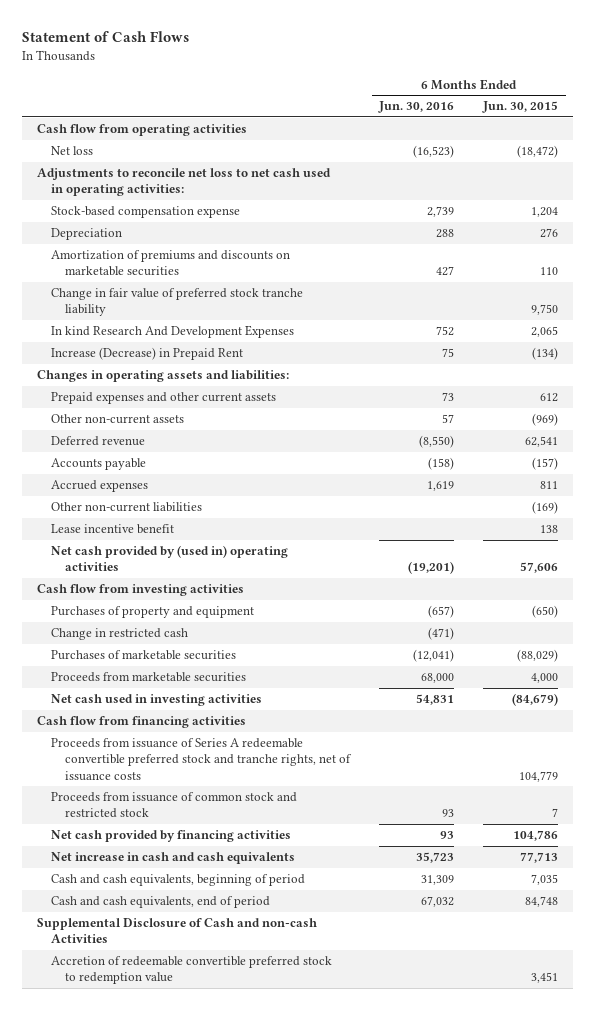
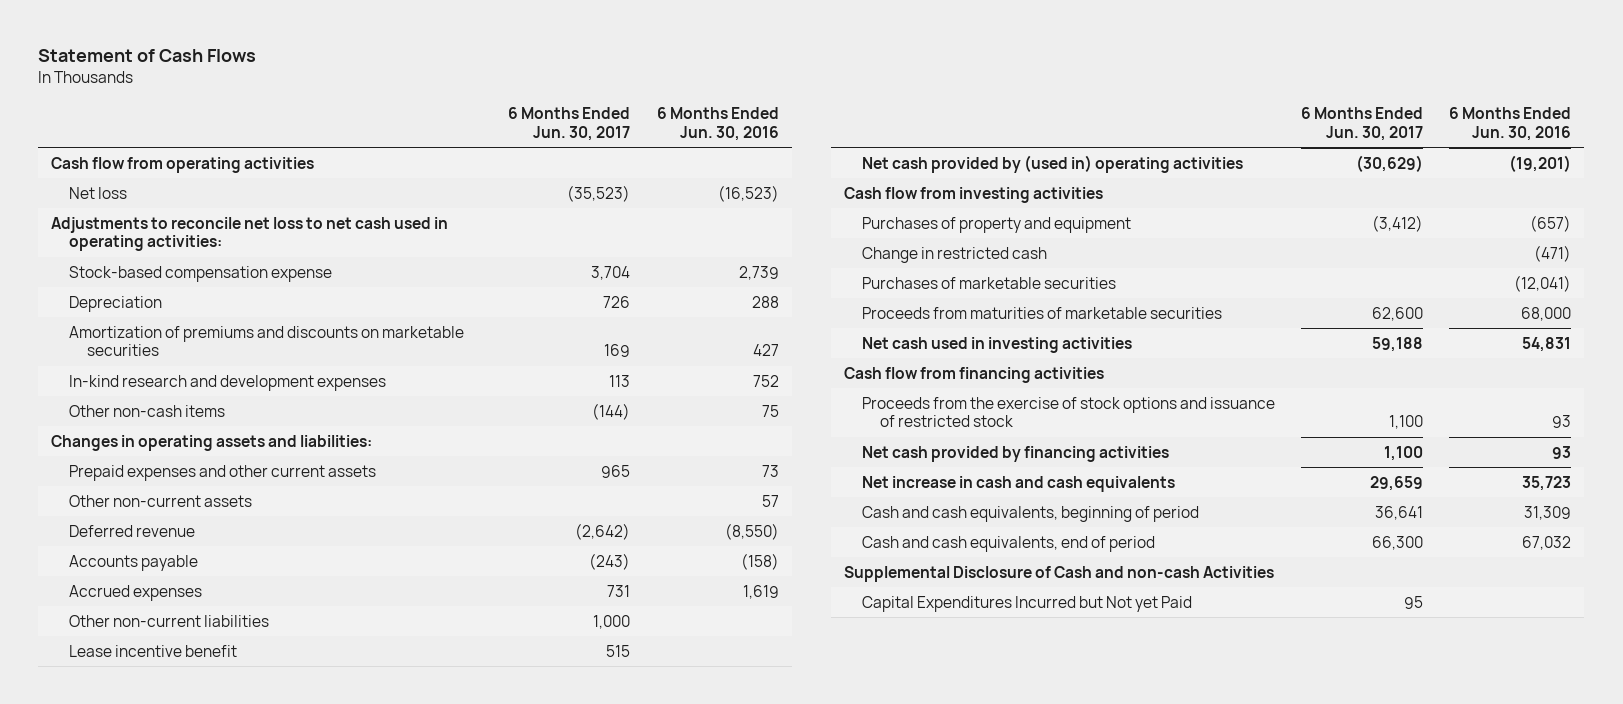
- | 6 Months Ended Jun. 30, 2016 | 6 Months Ended Jun. 30, 2015
+ | 6 Months Ended Jun. 30, 2017 | 6 Months Ended Jun. 30, 2016
- Change in fair value of preferred stock tranche liability | | 9,750
- In kind Research And Development Expenses | 752 | 2,065
- Increase (Decrease) in Prepaid Rent | 75 | (134)
+ In-kind research and development expenses | 113 | 752
+ Other non-cash items | (144) | 75
- Proceeds from marketable securities | 68,000 | 4,000
+ Proceeds from maturities of marketable securities | 62,600 | 68,000
- Proceeds from issuance of Series A redeemable convertible preferred stock and tranche rights, net of issuance costs | | 104,779
- Proceeds from issuance of common stock and restricted stock | 93 | 7
+ Proceeds from the exercise of stock options and issuance of restricted stock | 1,100 | 93
- Accretion of redeemable convertible preferred stock to redemption value | | 3,451
+ Capital Expenditures Incurred but Not yet Paid | 95 |

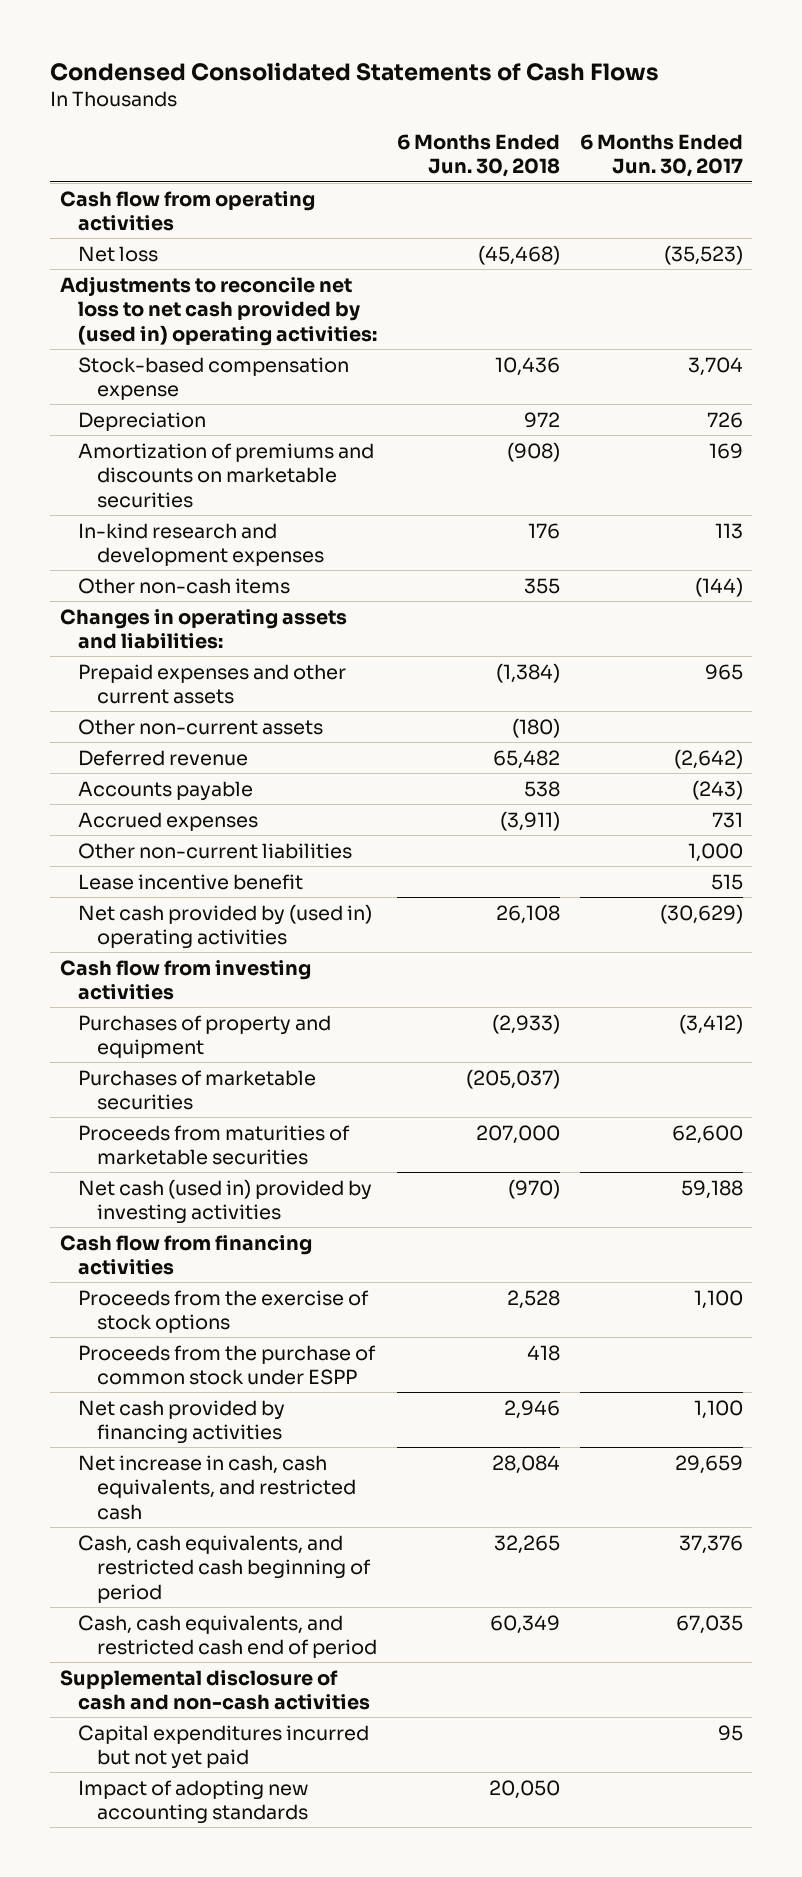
- Statement of Cash Flows
+ Condensed Consolidated Statements of Cash Flows
- | 6 Months Ended Jun. 30, 2017 | 6 Months Ended Jun. 30, 2016
+ | 6 Months Ended Jun. 30, 2018 | 6 Months Ended Jun. 30, 2017
- Adjustments to reconcile net loss to net cash used in operating activities:
+ Adjustments to reconcile net loss to net cash provided by (used in) operating activities:
- Change in restricted cash | | (471)
- Net cash used in investing activities | 59,188 | 54,831
+ Net cash (used in) provided by investing activities | (970) | 59,188
- Proceeds from the exercise of stock options and issuance of restricted stock | 1,100 | 93
+ Proceeds from the exercise of stock options | 2,528 | 1,100
+ Proceeds from the purchase of common stock under ESPP | 418 |
- Net increase in cash and cash equivalents | 29,659 | 35,723
- Cash and cash equivalents, beginning of period | 36,641 | 31,309
- Cash and cash equivalents, end of period | 66,300 | 67,032
- Supplemental Disclosure of Cash and non-cash Activities
- Capital Expenditures Incurred but Not yet Paid | 95 |
+ Net increase in cash, cash equivalents, and restricted cash | 28,084 | 29,659
+ Cash, cash equivalents, and restricted cash beginning of period | 32,265 | 37,376
+ Cash, cash equivalents, and restricted cash end of period | 60,349 | 67,035
+ Supplemental disclosure of cash and non-cash activities
+ Capital expenditures incurred but not yet paid | | 95
+ Impact of adopting new accounting standards | 20,050 |

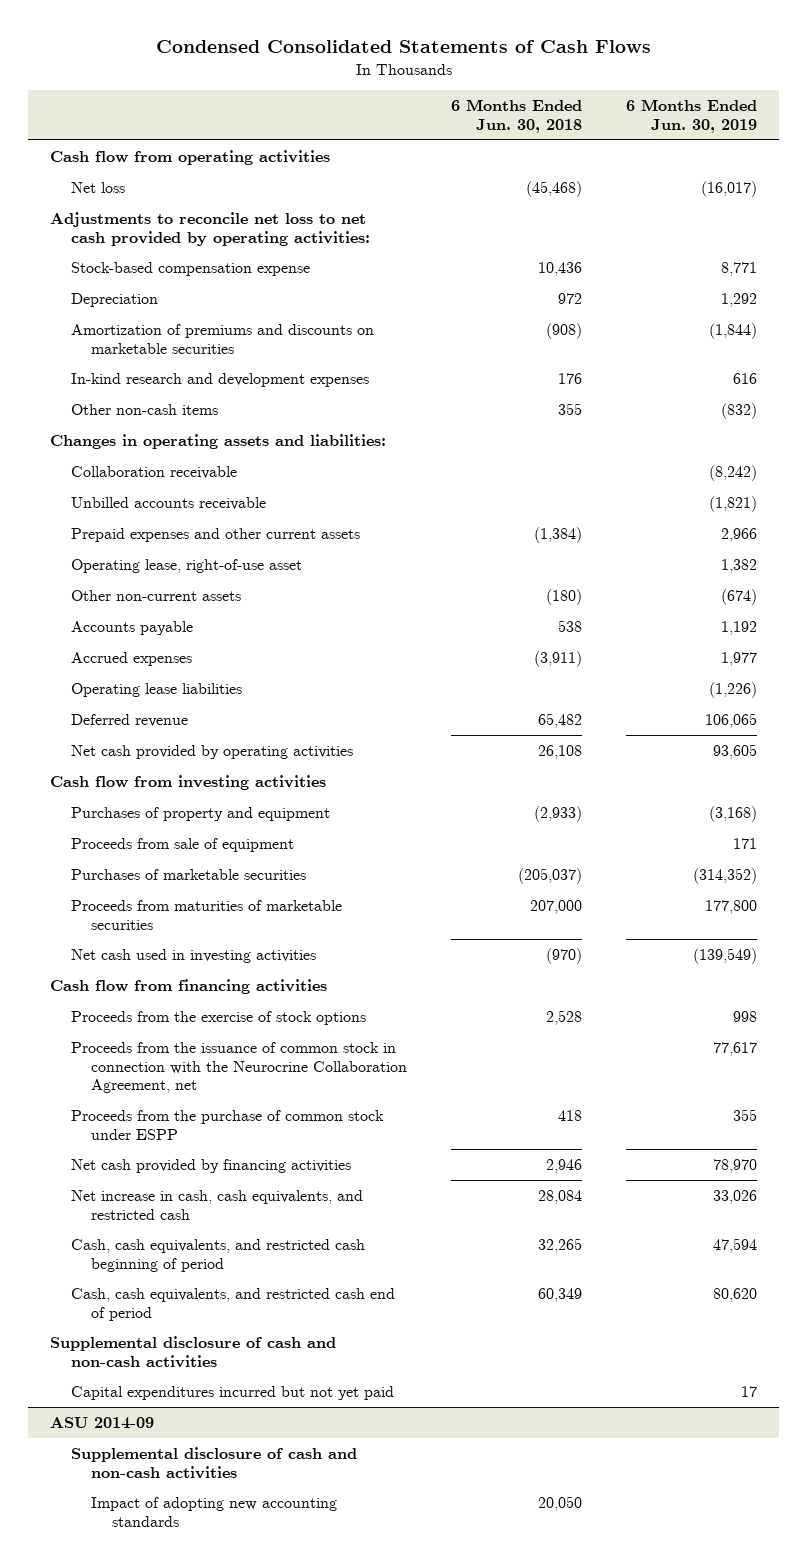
- | 6 Months Ended Jun. 30, 2018 | 6 Months Ended Jun. 30, 2017
+ | 6 Months Ended Jun. 30, 2018 | 6 Months Ended Jun. 30, 2019
- Adjustments to reconcile net loss to net cash provided by (used in) operating activities:
+ Adjustments to reconcile net loss to net cash provided by operating activities:
+ Collaboration receivable | | (8,242)
+ Unbilled accounts receivable | | (1,821)
+ Operating lease, right-of-use asset | | 1,382
- Other non-current liabilities | | 1,000
- Lease incentive benefit | | 515
- Net cash provided by (used in) operating activities | 26,108 | (30,629)
+ Operating lease liabilities | | (1,226)
moved down: Deferred revenue | 65,482 | 106,065
+ Net cash provided by operating activities | 26,108 | 93,605
+ Proceeds from sale of equipment | | 171
- Net cash (used in) provided by investing activities | (970) | 59,188
+ Net cash used in investing activities | (970) | (139,549)
+ Proceeds from the issuance of common stock in connection with the Neurocrine Collaboration Agreement, net | | 77,617
+ ASU 2014-09
+ Supplemental disclosure of cash and non-cash activities

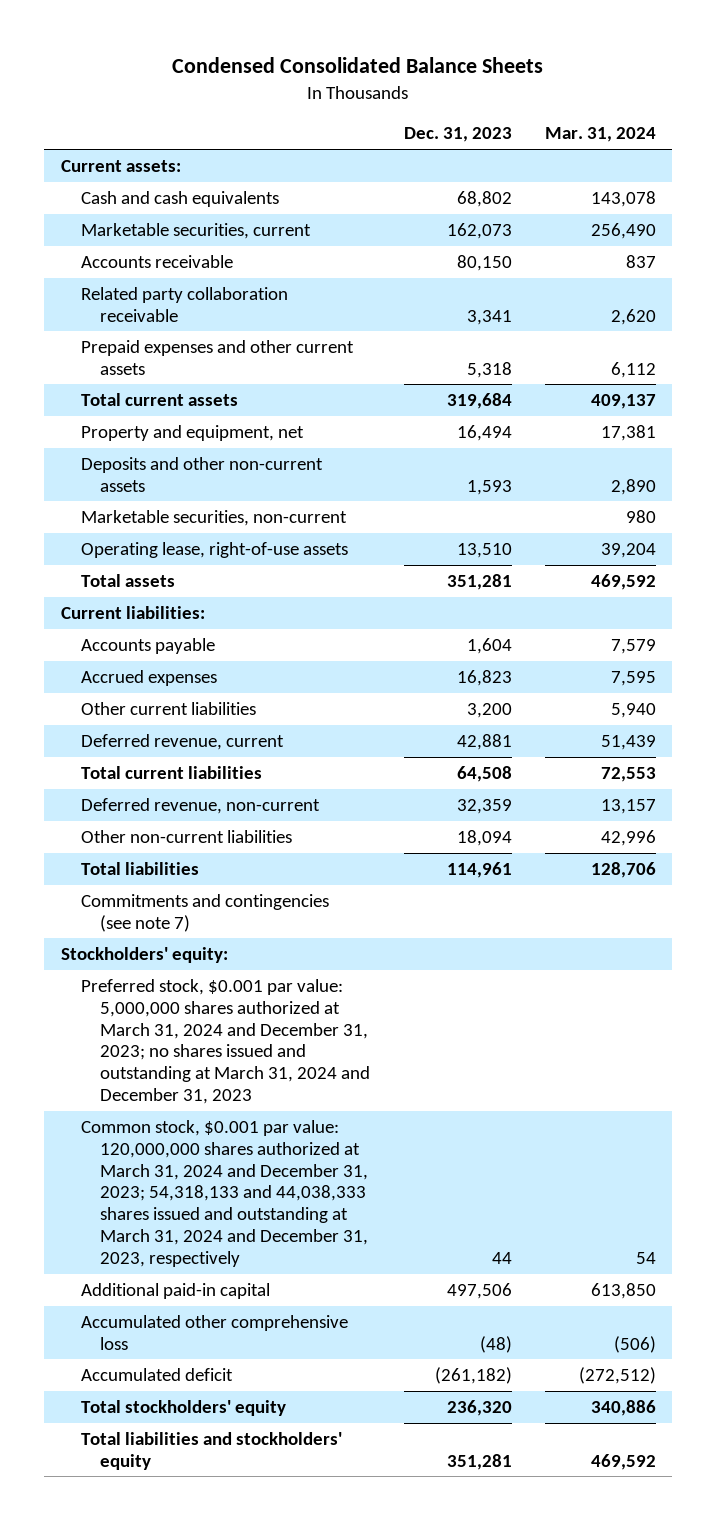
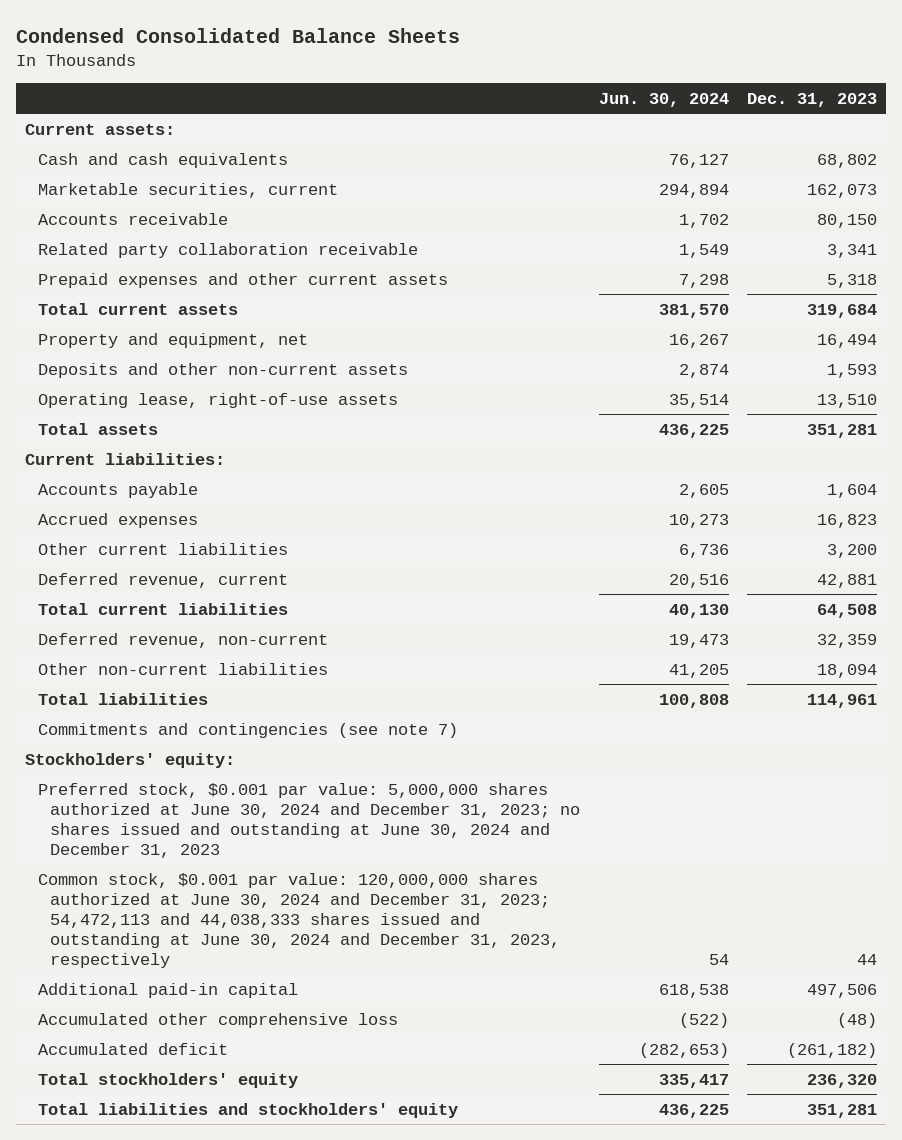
- | Dec. 31, 2023 | Mar. 31, 2024
+ | Jun. 30, 2024 | Dec. 31, 2023
- Marketable securities, non-current | | 980
- Preferred stock, $0.001 par value: 5,000,000 shares authorized at March 31, 2024 and December 31, 2023; no shares issued and outstanding at March 31, 2024 and December 31, 2023
- Common stock, $0.001 par value: 120,000,000 shares authorized at March 31, 2024 and December 31, 2023; 54,318,133 and 44,038,333 shares issued and outstanding at March 31, 2024 and December 31, 2023, respectively | 44 | 54
+ Preferred stock, $0.001 par value: 5,000,000 shares authorized at June 30, 2024 and December 31, 2023; no shares issued and outstanding at June 30, 2024 and December 31, 2023
+ Common stock, $0.001 par value: 120,000,000 shares authorized at June 30, 2024 and December 31, 2023; 54,472,113 and 44,038,333 shares issued and outstanding at June 30, 2024 and December 31, 2023, respectively | 54 | 44

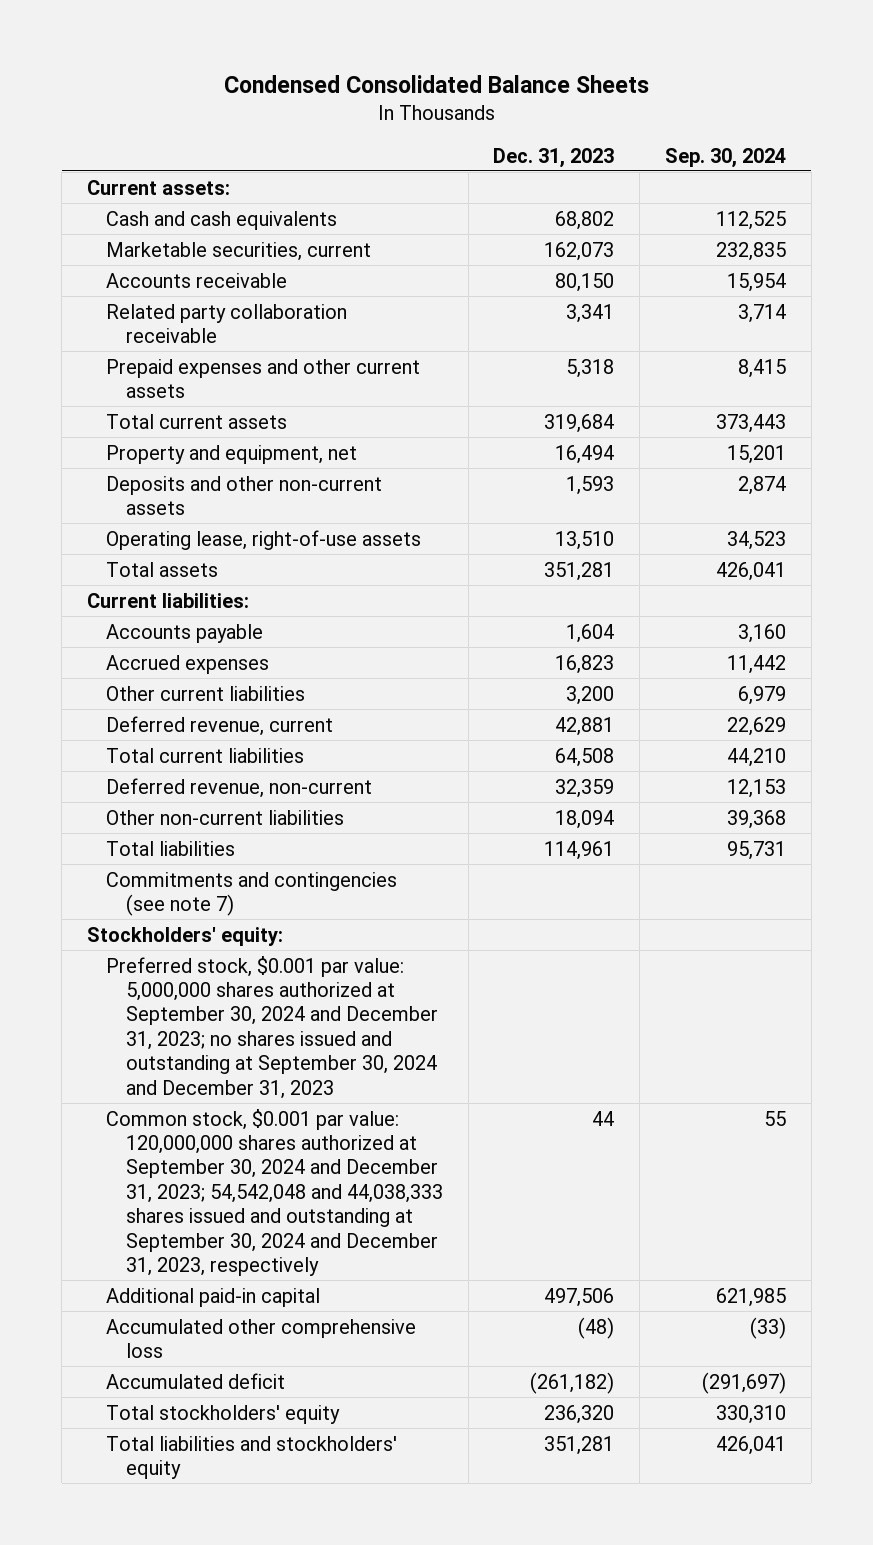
- | Jun. 30, 2024 | Dec. 31, 2023
+ | Dec. 31, 2023 | Sep. 30, 2024
- Preferred stock, $0.001 par value: 5,000,000 shares authorized at June 30, 2024 and December 31, 2023; no shares issued and outstanding at June 30, 2024 and December 31, 2023
- Common stock, $0.001 par value: 120,000,000 shares authorized at June 30, 2024 and December 31, 2023; 54,472,113 and 44,038,333 shares issued and outstanding at June 30, 2024 and December 31, 2023, respectively | 54 | 44
+ Preferred stock, $0.001 par value: 5,000,000 shares authorized at September 30, 2024 and December 31, 2023; no shares issued and outstanding at September 30, 2024 and December 31, 2023
+ Common stock, $0.001 par value: 120,000,000 shares authorized at September 30, 2024 and December 31, 2023; 54,542,048 and 44,038,333 shares issued and outstanding at September 30, 2024 and December 31, 2023, respectively | 44 | 55

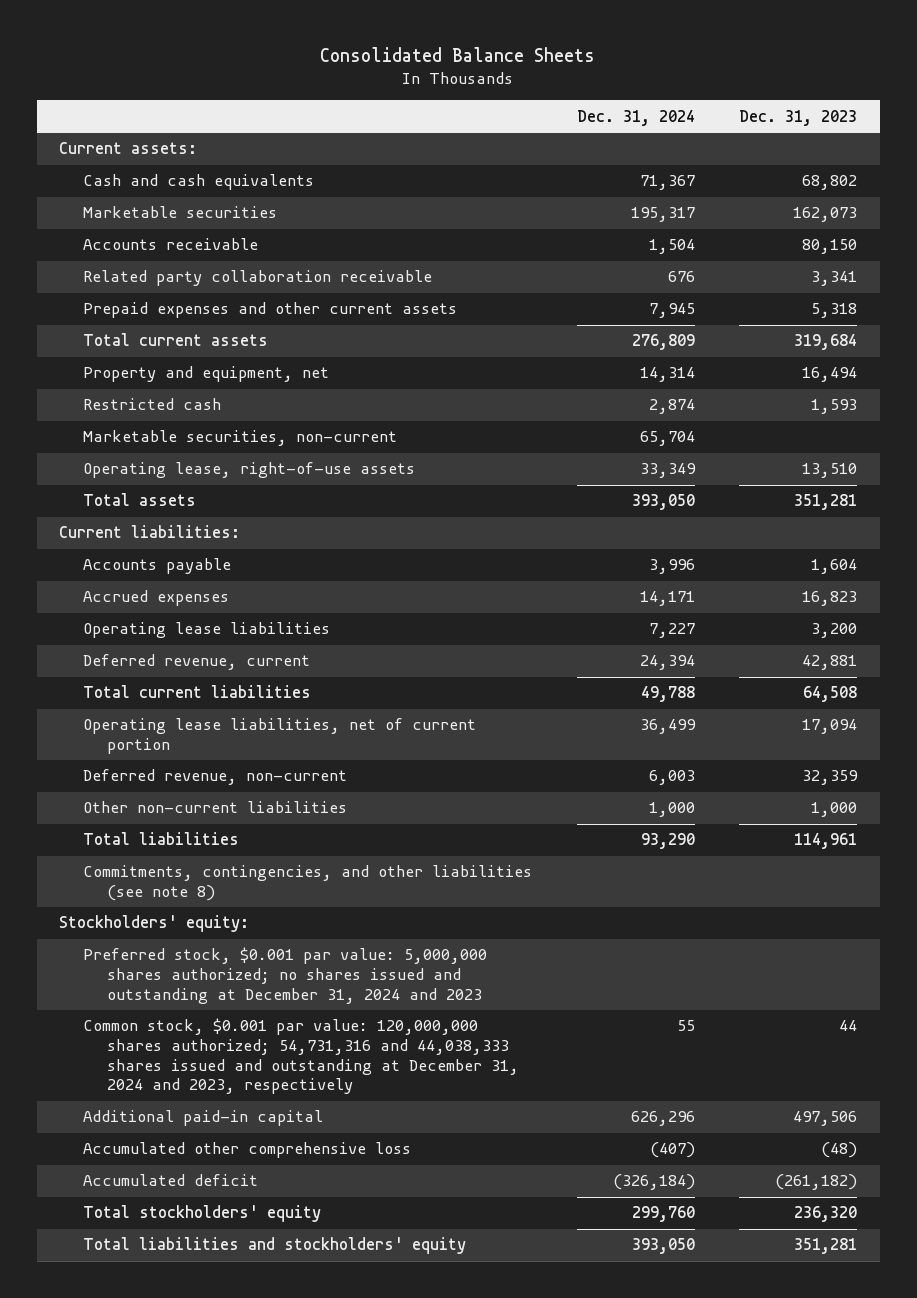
- Condensed Consolidated Balance Sheets
+ Consolidated Balance Sheets
- | Dec. 31, 2023 | Sep. 30, 2024
+ | Dec. 31, 2024 | Dec. 31, 2023
- Marketable securities, current | 162,073 | 232,835
+ Marketable securities | 195,317 | 162,073
- Deposits and other non-current assets | 1,593 | 2,874
+ Restricted cash | 2,874 | 1,593
+ Marketable securities, non-current | 65,704 |
- Other current liabilities | 3,200 | 6,979
+ Operating lease liabilities | 7,227 | 3,200
+ Operating lease liabilities, net of current portion | 36,499 | 17,094
- Other non-current liabilities | 18,094 | 39,368
+ Other non-current liabilities | 1,000 | 1,000
- Commitments and contingencies (see note 7)
+ Commitments, contingencies, and other liabilities (see note 8)
- Preferred stock, $0.001 par value: 5,000,000 shares authorized at September 30, 2024 and December 31, 2023; no shares issued and outstanding at September 30, 2024 and December 31, 2023
- Common stock, $0.001 par value: 120,000,000 shares authorized at September 30, 2024 and December 31, 2023; 54,542,048 and 44,038,333 shares issued and outstanding at September 30, 2024 and December 31, 2023, respectively | 44 | 55
+ Preferred stock, $0.001 par value: 5,000,000 shares authorized; no shares issued and outstanding at December 31, 2024 and 2023
+ Common stock, $0.001 par value: 120,000,000 shares authorized; 54,731,316 and 44,038,333 shares issued and outstanding at December 31, 2024 and 2023, respectively | 55 | 44

